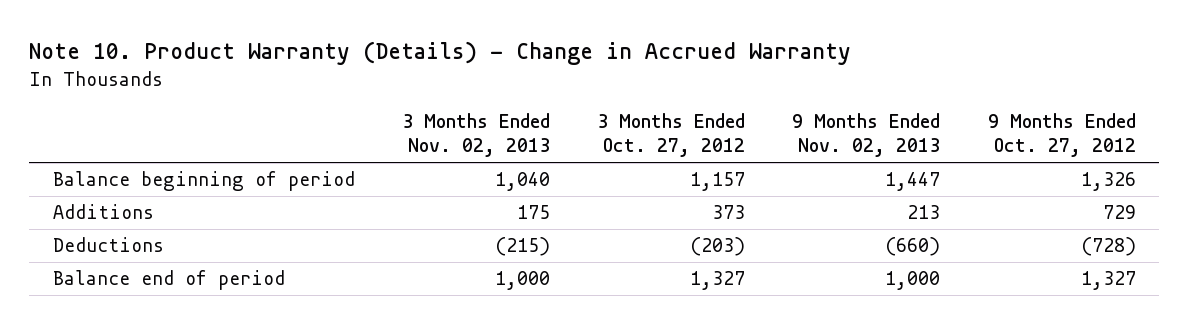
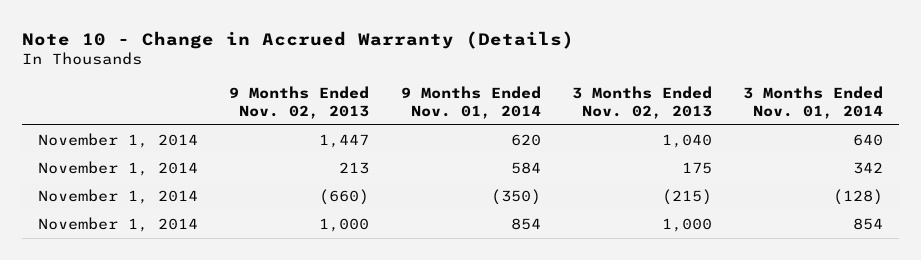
- Note 10. Product Warranty (Details) - Change in Accrued Warranty
+ Note 10 - Change in Accrued Warranty (Details)
- | 3 Months Ended Nov. 02, 2013 | 3 Months Ended Oct. 27, 2012 | 9 Months Ended Nov. 02, 2013 | 9 Months Ended Oct. 27, 2012
+ | 9 Months Ended Nov. 02, 2013 | 9 Months Ended Nov. 01, 2014 | 3 Months Ended Nov. 02, 2013 | 3 Months Ended Nov. 01, 2014
- Balance beginning of period | 1,040 | 1,157 | 1,447 | 1,326
- Additions | 175 | 373 | 213 | 729
- Deductions | (215) | (203) | (660) | (728)
- Balance end of period | 1,000 | 1,327 | 1,000 | 1,327
+ November 1, 2014 | 1,447 | 620 | 1,040 | 640
+ November 1, 2014 | 213 | 584 | 175 | 342
+ November 1, 2014 | (660) | (350) | (215) | (128)
+ November 1, 2014 | 1,000 | 854 | 1,000 | 854

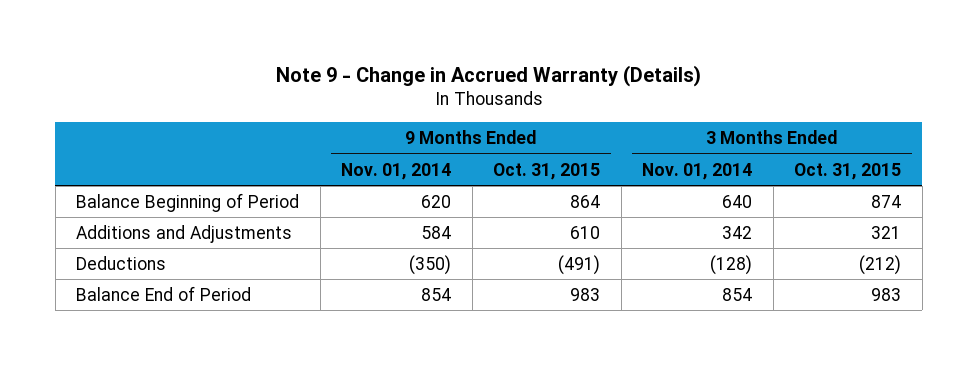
- Note 10 - Change in Accrued Warranty (Details)
+ Note 9 - Change in Accrued Warranty (Details)
- | 9 Months Ended Nov. 02, 2013 | 9 Months Ended Nov. 01, 2014 | 3 Months Ended Nov. 02, 2013 | 3 Months Ended Nov. 01, 2014
+ | 9 Months Ended Nov. 01, 2014 | 9 Months Ended Oct. 31, 2015 | 3 Months Ended Nov. 01, 2014 | 3 Months Ended Oct. 31, 2015
- November 1, 2014 | 1,447 | 620 | 1,040 | 640
- November 1, 2014 | 213 | 584 | 175 | 342
- November 1, 2014 | (660) | (350) | (215) | (128)
- November 1, 2014 | 1,000 | 854 | 1,000 | 854
+ Balance Beginning of Period | 620 | 864 | 640 | 874
+ Additions and Adjustments | 584 | 610 | 342 | 321
+ Deductions | (350) | (491) | (128) | (212)
+ Balance End of Period | 854 | 983 | 854 | 983

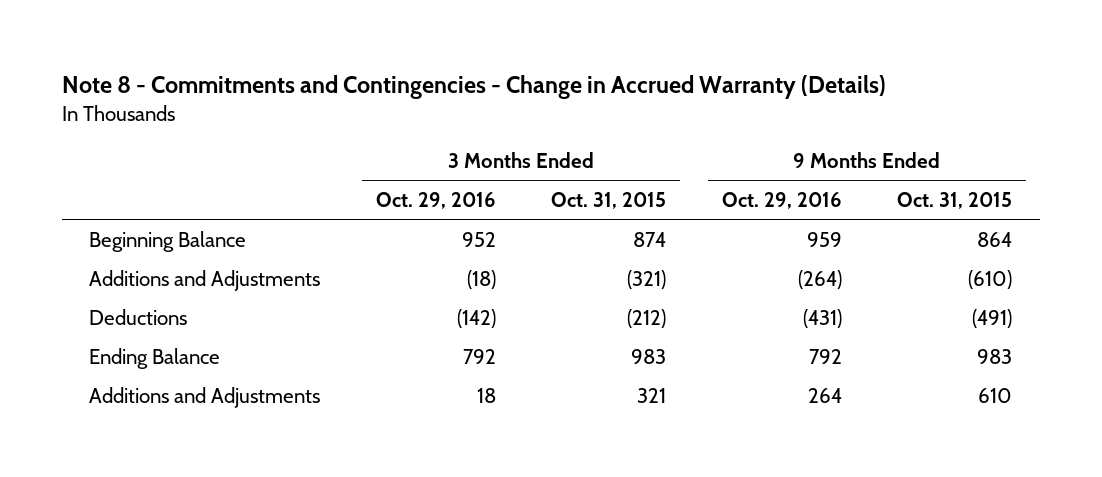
- Note 9 - Change in Accrued Warranty (Details)
+ Note 8 - Commitments and Contingencies - Change in Accrued Warranty (Details)
- | 9 Months Ended Nov. 01, 2014 | 9 Months Ended Oct. 31, 2015 | 3 Months Ended Nov. 01, 2014 | 3 Months Ended Oct. 31, 2015
+ | 3 Months Ended Oct. 29, 2016 | 3 Months Ended Oct. 31, 2015 | 9 Months Ended Oct. 29, 2016 | 9 Months Ended Oct. 31, 2015
- Balance Beginning of Period | 620 | 864 | 640 | 874
+ Beginning Balance | 952 | 874 | 959 | 864
+ Additions and Adjustments | (18) | (321) | (264) | (610)
- Balance End of Period | 854 | 983 | 854 | 983
+ Ending Balance | 792 | 983 | 792 | 983
moved down: Additions and Adjustments | 18 | 321 | 264 | 610

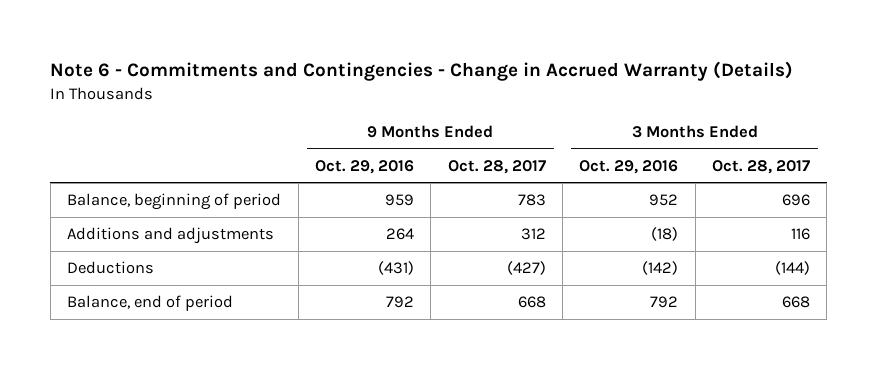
- Note 8 - Commitments and Contingencies - Change in Accrued Warranty (Details)
+ Note 6 - Commitments and Contingencies - Change in Accrued Warranty (Details)
- | 3 Months Ended Oct. 29, 2016 | 3 Months Ended Oct. 31, 2015 | 9 Months Ended Oct. 29, 2016 | 9 Months Ended Oct. 31, 2015
+ | 9 Months Ended Oct. 29, 2016 | 9 Months Ended Oct. 28, 2017 | 3 Months Ended Oct. 29, 2016 | 3 Months Ended Oct. 28, 2017
- Beginning Balance | 952 | 874 | 959 | 864
- Additions and Adjustments | (18) | (321) | (264) | (610)
+ Balance, beginning of period | 959 | 783 | 952 | 696
+ Additions and adjustments | 264 | 312 | (18) | 116
- Ending Balance | 792 | 983 | 792 | 983
- Additions and Adjustments | 18 | 321 | 264 | 610
+ Balance, end of period | 792 | 668 | 792 | 668

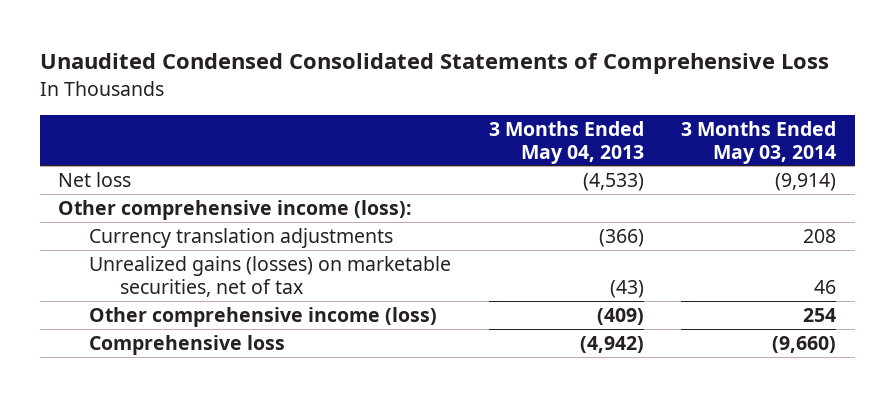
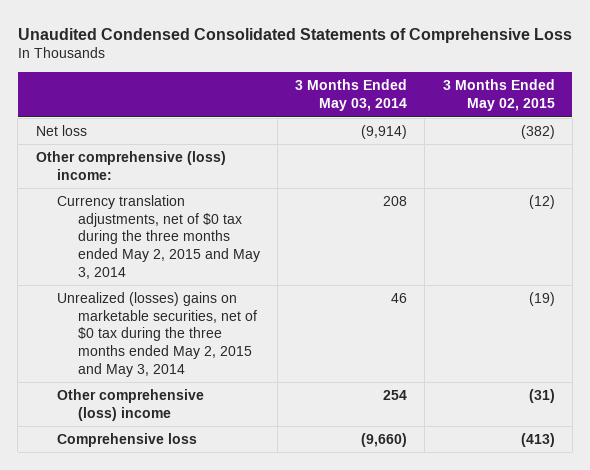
- | 3 Months Ended May 04, 2013 | 3 Months Ended May 03, 2014
+ | 3 Months Ended May 03, 2014 | 3 Months Ended May 02, 2015
- Other comprehensive income (loss):
- Currency translation adjustments | (366) | 208
- Unrealized gains (losses) on marketable securities, net of tax | (43) | 46
- Other comprehensive income (loss) | (409) | 254
+ Other comprehensive (loss) income:
+ Currency translation adjustments, net of $0 tax during the three months ended May 2, 2015 and May 3, 2014 | 208 | (12)
+ Unrealized (losses) gains on marketable securities, net of $0 tax during the three months ended May 2, 2015 and May 3, 2014 | 46 | (19)
+ Other comprehensive (loss) income | 254 | (31)

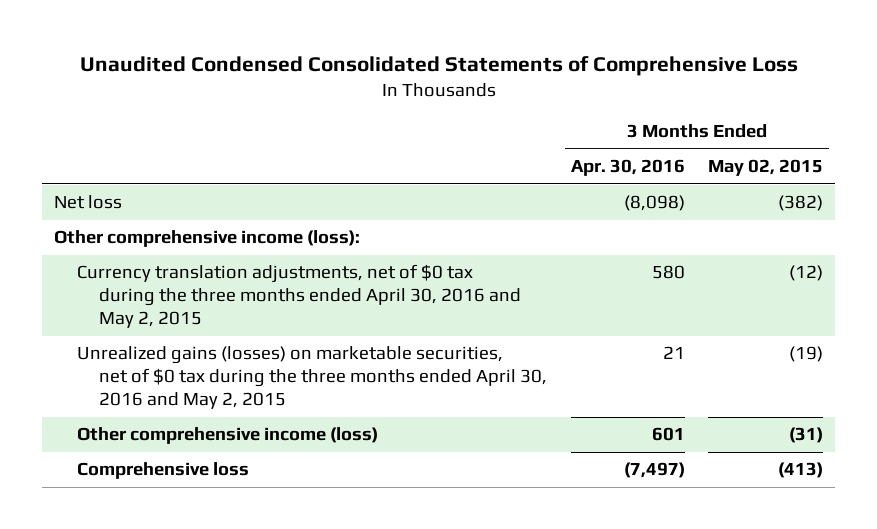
- | 3 Months Ended May 03, 2014 | 3 Months Ended May 02, 2015
+ | 3 Months Ended Apr. 30, 2016 | 3 Months Ended May 02, 2015
- Other comprehensive (loss) income:
- Currency translation adjustments, net of $0 tax during the three months ended May 2, 2015 and May 3, 2014 | 208 | (12)
- Unrealized (losses) gains on marketable securities, net of $0 tax during the three months ended May 2, 2015 and May 3, 2014 | 46 | (19)
- Other comprehensive (loss) income | 254 | (31)
+ Other comprehensive income (loss):
+ Currency translation adjustments, net of $0 tax during the three months ended April 30, 2016 and May 2, 2015 | 580 | (12)
+ Unrealized gains (losses) on marketable securities, net of $0 tax during the three months ended April 30, 2016 and May 2, 2015 | 21 | (19)
+ Other comprehensive income (loss) | 601 | (31)

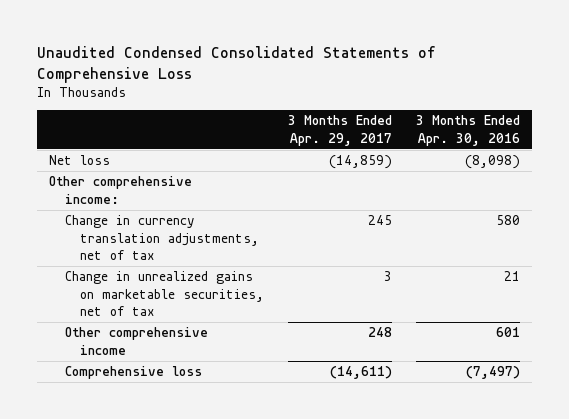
- | 3 Months Ended Apr. 30, 2016 | 3 Months Ended May 02, 2015
+ | 3 Months Ended Apr. 29, 2017 | 3 Months Ended Apr. 30, 2016
- Other comprehensive income (loss):
- Currency translation adjustments, net of $0 tax during the three months ended April 30, 2016 and May 2, 2015 | 580 | (12)
- Unrealized gains (losses) on marketable securities, net of $0 tax during the three months ended April 30, 2016 and May 2, 2015 | 21 | (19)
- Other comprehensive income (loss) | 601 | (31)
+ Other comprehensive income:
+ Change in currency translation adjustments, net of tax | 245 | 580
+ Change in unrealized gains on marketable securities, net of tax | 3 | 21
+ Other comprehensive income | 248 | 601

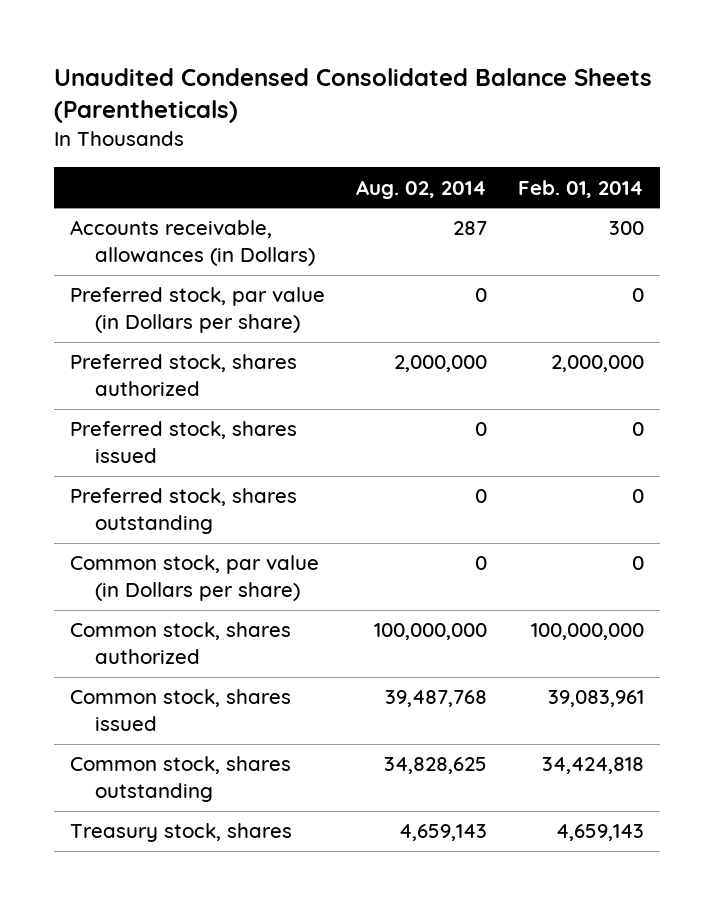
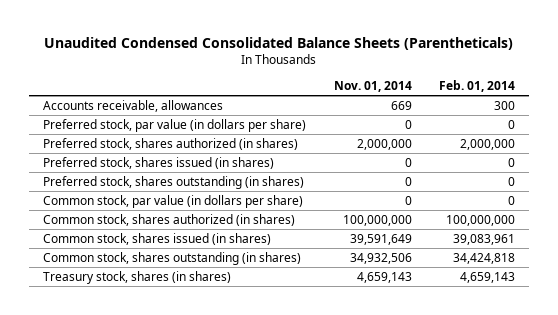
- | Aug. 02, 2014 | Feb. 01, 2014
+ | Nov. 01, 2014 | Feb. 01, 2014
- Accounts receivable, allowances (in Dollars) | 287 | 300
- Preferred stock, par value (in Dollars per share) | 0 | 0
- Preferred stock, shares authorized | 2,000,000 | 2,000,000
- Preferred stock, shares issued | 0 | 0
- Preferred stock, shares outstanding | 0 | 0
- Common stock, par value (in Dollars per share) | 0 | 0
- Common stock, shares authorized | 100,000,000 | 100,000,000
- Common stock, shares issued | 39,487,768 | 39,083,961
- Common stock, shares outstanding | 34,828,625 | 34,424,818
- Treasury stock, shares | 4,659,143 | 4,659,143
+ Accounts receivable, allowances | 669 | 300
+ Preferred stock, par value (in dollars per share) | 0 | 0
+ Preferred stock, shares authorized (in shares) | 2,000,000 | 2,000,000
+ Preferred stock, shares issued (in shares) | 0 | 0
+ Preferred stock, shares outstanding (in shares) | 0 | 0
+ Common stock, par value (in dollars per share) | 0 | 0
+ Common stock, shares authorized (in shares) | 100,000,000 | 100,000,000
+ Common stock, shares issued (in shares) | 39,591,649 | 39,083,961
+ Common stock, shares outstanding (in shares) | 34,932,506 | 34,424,818
+ Treasury stock, shares (in shares) | 4,659,143 | 4,659,143

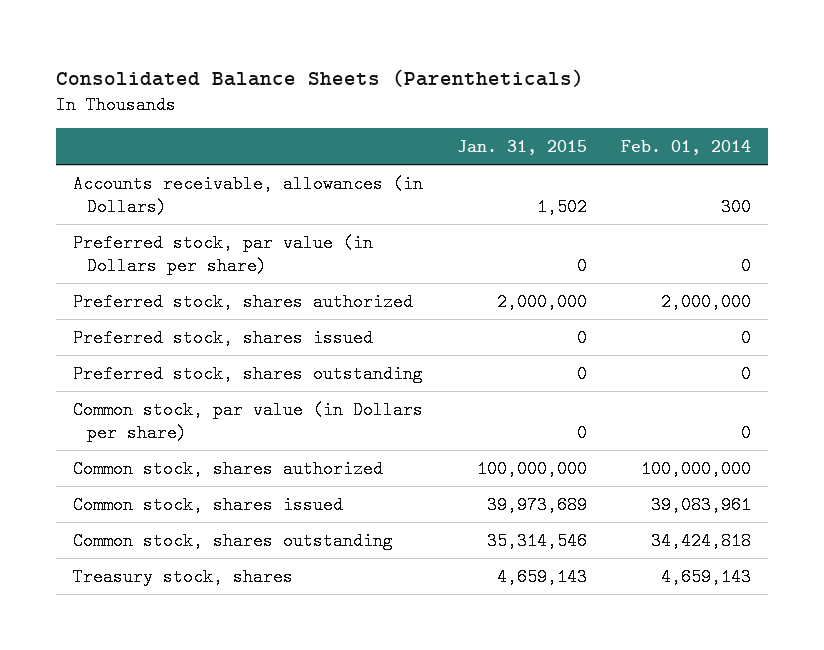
- Unaudited Condensed Consolidated Balance Sheets (Parentheticals)
+ Consolidated Balance Sheets (Parentheticals)
- | Nov. 01, 2014 | Feb. 01, 2014
+ | Jan. 31, 2015 | Feb. 01, 2014
- Accounts receivable, allowances | 669 | 300
- Preferred stock, par value (in dollars per share) | 0 | 0
- Preferred stock, shares authorized (in shares) | 2,000,000 | 2,000,000
- Preferred stock, shares issued (in shares) | 0 | 0
- Preferred stock, shares outstanding (in shares) | 0 | 0
- Common stock, par value (in dollars per share) | 0 | 0
- Common stock, shares authorized (in shares) | 100,000,000 | 100,000,000
- Common stock, shares issued (in shares) | 39,591,649 | 39,083,961
- Common stock, shares outstanding (in shares) | 34,932,506 | 34,424,818
- Treasury stock, shares (in shares) | 4,659,143 | 4,659,143
+ Accounts receivable, allowances (in Dollars) | 1,502 | 300
+ Preferred stock, par value (in Dollars per share) | 0 | 0
+ Preferred stock, shares authorized | 2,000,000 | 2,000,000
+ Preferred stock, shares issued | 0 | 0
+ Preferred stock, shares outstanding | 0 | 0
+ Common stock, par value (in Dollars per share) | 0 | 0
+ Common stock, shares authorized | 100,000,000 | 100,000,000
+ Common stock, shares issued | 39,973,689 | 39,083,961
+ Common stock, shares outstanding | 35,314,546 | 34,424,818
+ Treasury stock, shares | 4,659,143 | 4,659,143

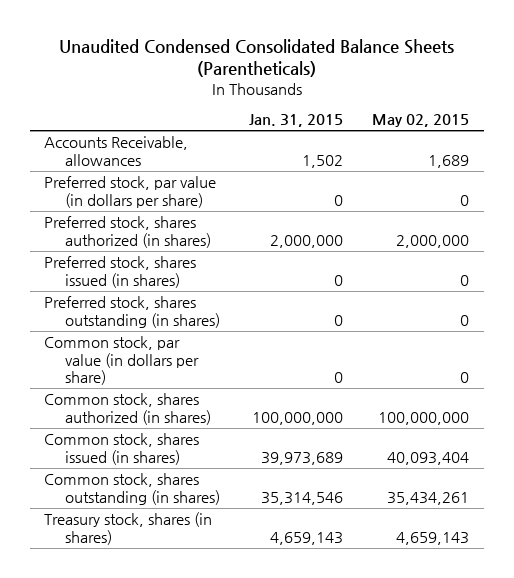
- Consolidated Balance Sheets (Parentheticals)
+ Unaudited Condensed Consolidated Balance Sheets (Parentheticals)
- | Jan. 31, 2015 | Feb. 01, 2014
+ | Jan. 31, 2015 | May 02, 2015
- Accounts receivable, allowances (in Dollars) | 1,502 | 300
- Preferred stock, par value (in Dollars per share) | 0 | 0
- Preferred stock, shares authorized | 2,000,000 | 2,000,000
- Preferred stock, shares issued | 0 | 0
- Preferred stock, shares outstanding | 0 | 0
- Common stock, par value (in Dollars per share) | 0 | 0
- Common stock, shares authorized | 100,000,000 | 100,000,000
- Common stock, shares issued | 39,973,689 | 39,083,961
- Common stock, shares outstanding | 35,314,546 | 34,424,818
- Treasury stock, shares | 4,659,143 | 4,659,143
+ Accounts Receivable, allowances | 1,502 | 1,689
+ Preferred stock, par value (in dollars per share) | 0 | 0
+ Preferred stock, shares authorized (in shares) | 2,000,000 | 2,000,000
+ Preferred stock, shares issued (in shares) | 0 | 0
+ Preferred stock, shares outstanding (in shares) | 0 | 0
+ Common stock, par value (in dollars per share) | 0 | 0
+ Common stock, shares authorized (in shares) | 100,000,000 | 100,000,000
+ Common stock, shares issued (in shares) | 39,973,689 | 40,093,404
+ Common stock, shares outstanding (in shares) | 35,314,546 | 35,434,261
+ Treasury stock, shares (in shares) | 4,659,143 | 4,659,143

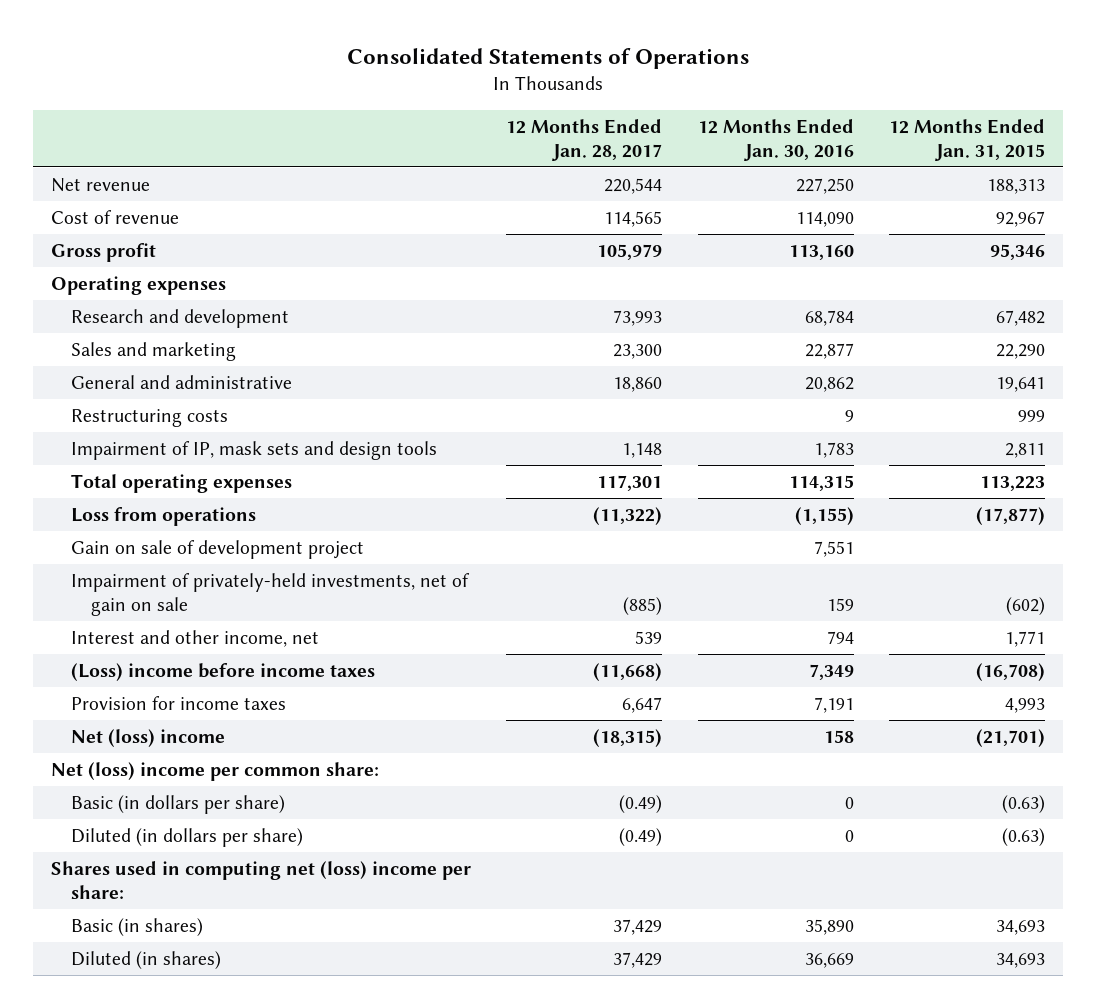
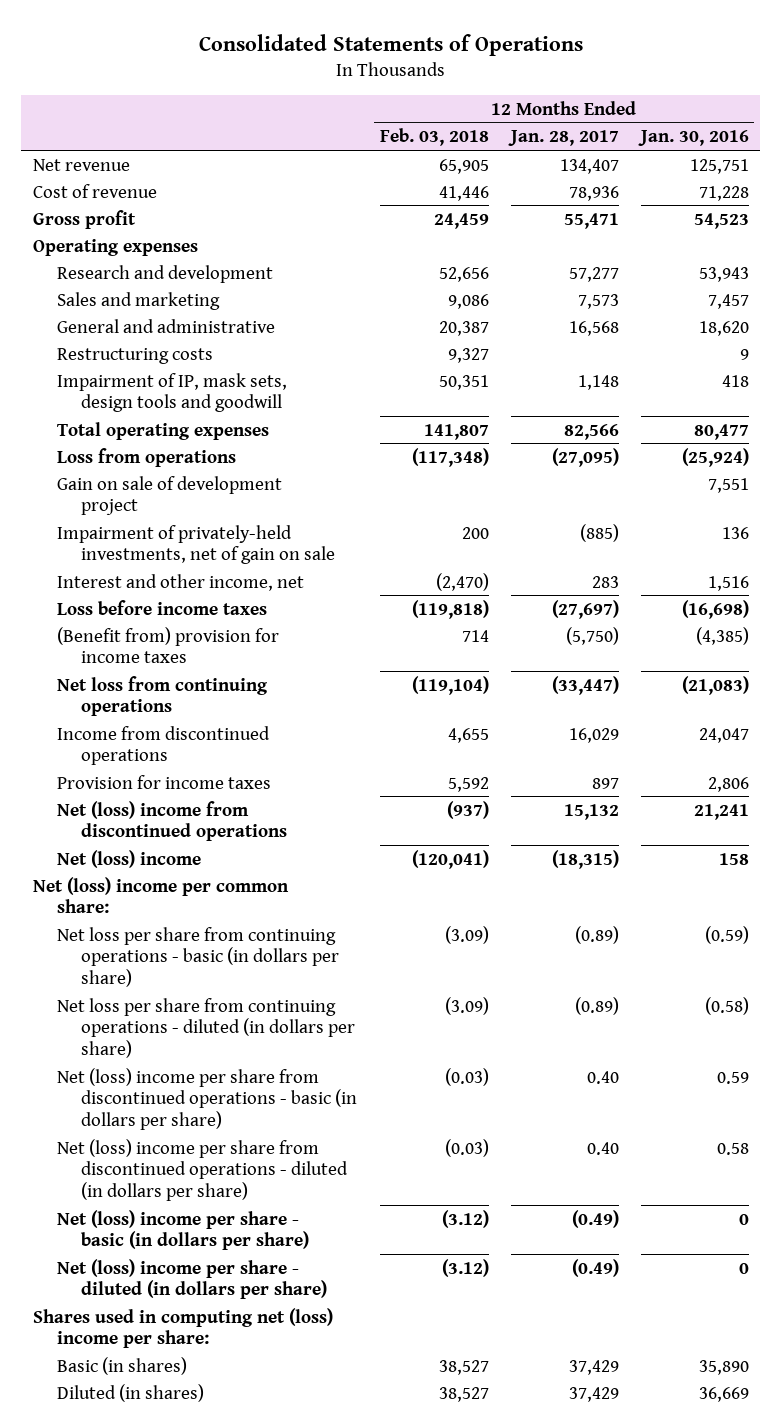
- | 12 Months Ended Jan. 28, 2017 | 12 Months Ended Jan. 30, 2016 | 12 Months Ended Jan. 31, 2015
+ | 12 Months Ended Feb. 03, 2018 | 12 Months Ended Jan. 28, 2017 | 12 Months Ended Jan. 30, 2016
- Net revenue | 220,544 | 227,250 | 188,313
- Cost of revenue | 114,565 | 114,090 | 92,967
- Gross profit | 105,979 | 113,160 | 95,346
+ Net revenue | 65,905 | 134,407 | 125,751
+ Cost of revenue | 41,446 | 78,936 | 71,228
+ Gross profit | 24,459 | 55,471 | 54,523
- Research and development | 73,993 | 68,784 | 67,482
- Sales and marketing | 23,300 | 22,877 | 22,290
- General and administrative | 18,860 | 20,862 | 19,641
+ Research and development | 52,656 | 57,277 | 53,943
+ Sales and marketing | 9,086 | 7,573 | 7,457
+ General and administrative | 20,387 | 16,568 | 18,620
- Impairment of IP, mask sets and design tools | 1,148 | 1,783 | 2,811
- Total operating expenses | 117,301 | 114,315 | 113,223
- Loss from operations | (11,322) | (1,155) | (17,877)
+ Impairment of IP, mask sets, design tools and goodwill | 50,351 | 1,148 | 418
+ Total operating expenses | 141,807 | 82,566 | 80,477
+ Loss from operations | (117,348) | (27,095) | (25,924)
- Impairment of privately-held investments, net of gain on sale | (885) | 159 | (602)
- Interest and other income, net | 539 | 794 | 1,771
- (Loss) income before income taxes | (11,668) | 7,349 | (16,708)
- Provision for income taxes | 6,647 | 7,191 | 4,993
+ Impairment of privately-held investments, net of gain on sale | 200 | (885) | 136
+ Interest and other income, net | (2,470) | 283 | 1,516
+ Loss before income taxes | (119,818) | (27,697) | (16,698)
+ (Benefit from) provision for income taxes | 714 | (5,750) | (4,385)
+ Net loss from continuing operations | (119,104) | (33,447) | (21,083)
+ Income from discontinued operations | 4,655 | 16,029 | 24,047
+ Provision for income taxes | 5,592 | 897 | 2,806
+ Net (loss) income from discontinued operations | (937) | 15,132 | 21,241
- Basic (in dollars per share) | (0.49) | 0 | (0.63)
- Diluted (in dollars per share) | (0.49) | 0 | (0.63)
+ Net loss per share from continuing operations - basic (in dollars per share) | (3.09) | (0.89) | (0.59)
+ Net loss per share from continuing operations - diluted (in dollars per share) | (3.09) | (0.89) | (0.58)
+ Net (loss) income per share from discontinued operations - basic (in dollars per share) | (0.03) | 0.40 | 0.59
+ Net (loss) income per share from discontinued operations - diluted (in dollars per share) | (0.03) | 0.40 | 0.58
+ Net (loss) income per share - basic (in dollars per share) | (3.12) | (0.49) | 0
+ Net (loss) income per share - diluted (in dollars per share) | (3.12) | (0.49) | 0

